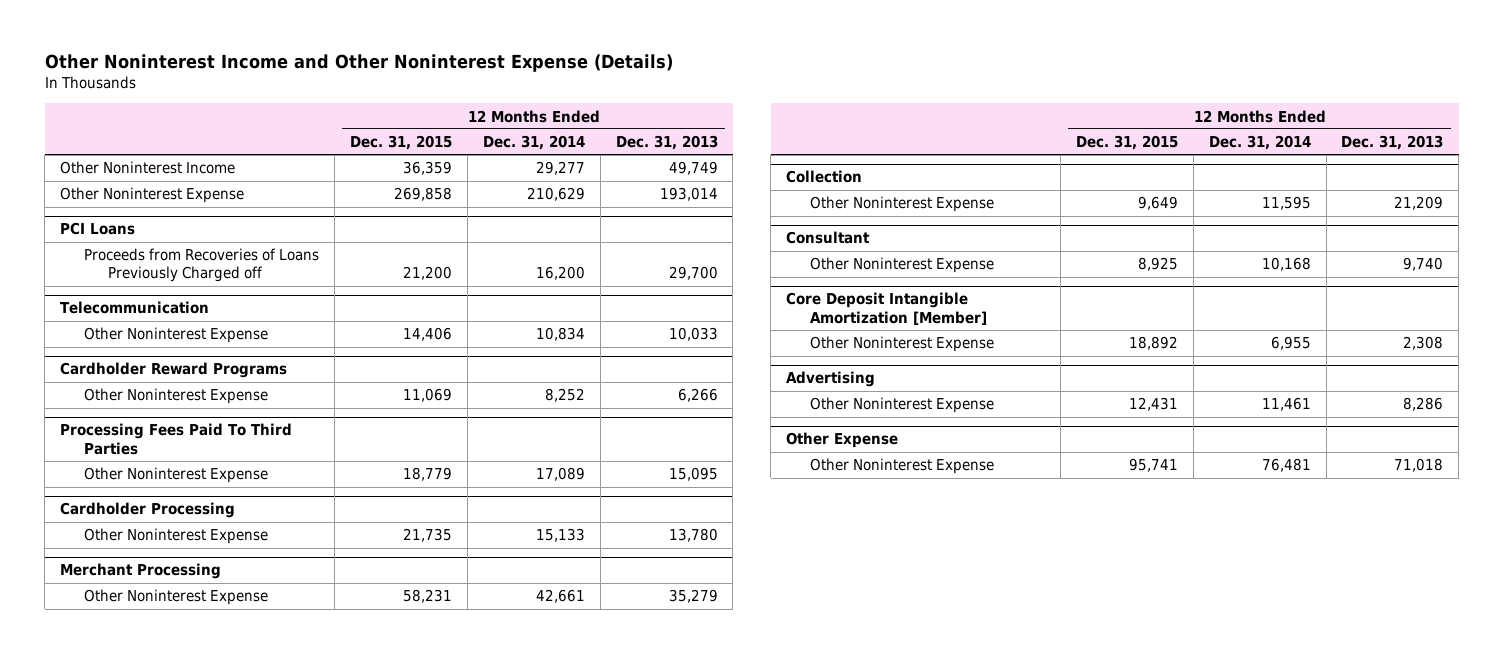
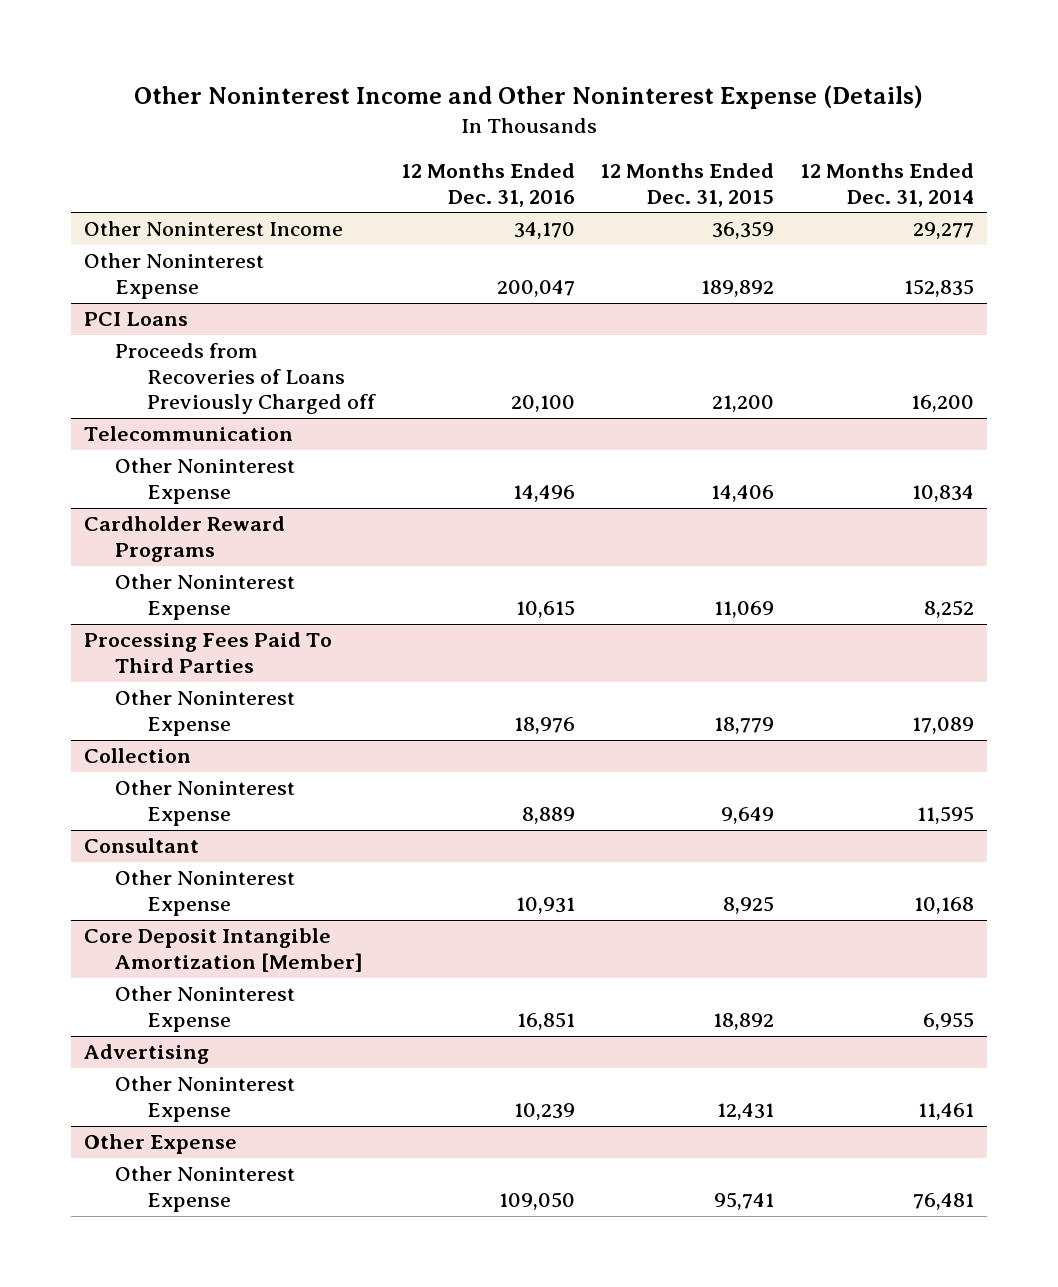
- | 12 Months Ended Dec. 31, 2015 | 12 Months Ended Dec. 31, 2014 | 12 Months Ended Dec. 31, 2013
+ | 12 Months Ended Dec. 31, 2016 | 12 Months Ended Dec. 31, 2015 | 12 Months Ended Dec. 31, 2014
- Other Noninterest Expense | 269,858 | 210,629 | 193,014
+ Other Noninterest Expense | 200,047 | 189,892 | 152,835
- Cardholder Processing
- Other Noninterest Expense | 21,735 | 15,133 | 13,780
- Merchant Processing
- Other Noninterest Expense | 58,231 | 42,661 | 35,279

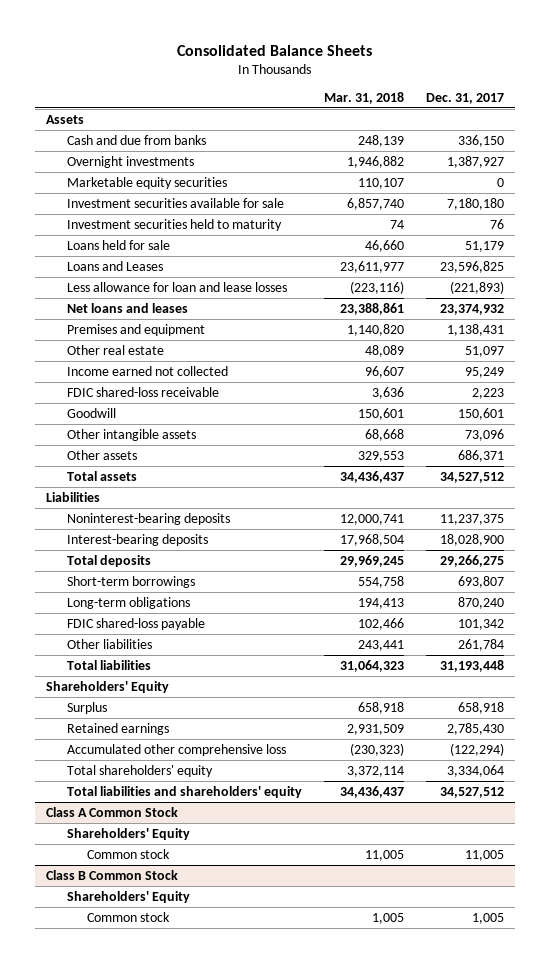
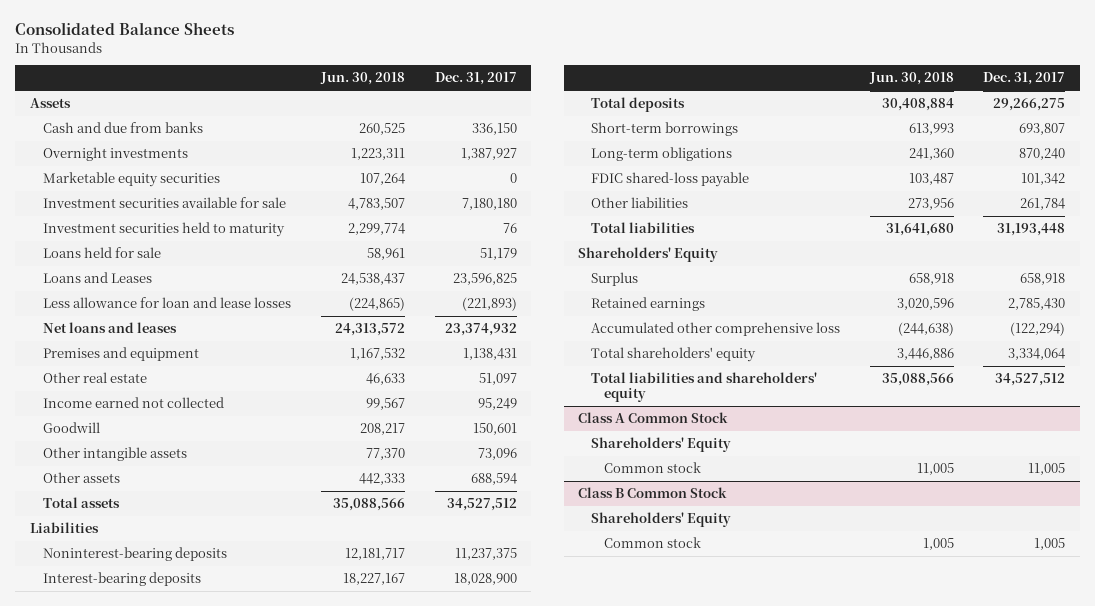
- | Mar. 31, 2018 | Dec. 31, 2017
+ | Jun. 30, 2018 | Dec. 31, 2017
- FDIC shared-loss receivable | 3,636 | 2,223
- Other assets | 329,553 | 686,371
+ Other assets | 442,333 | 688,594

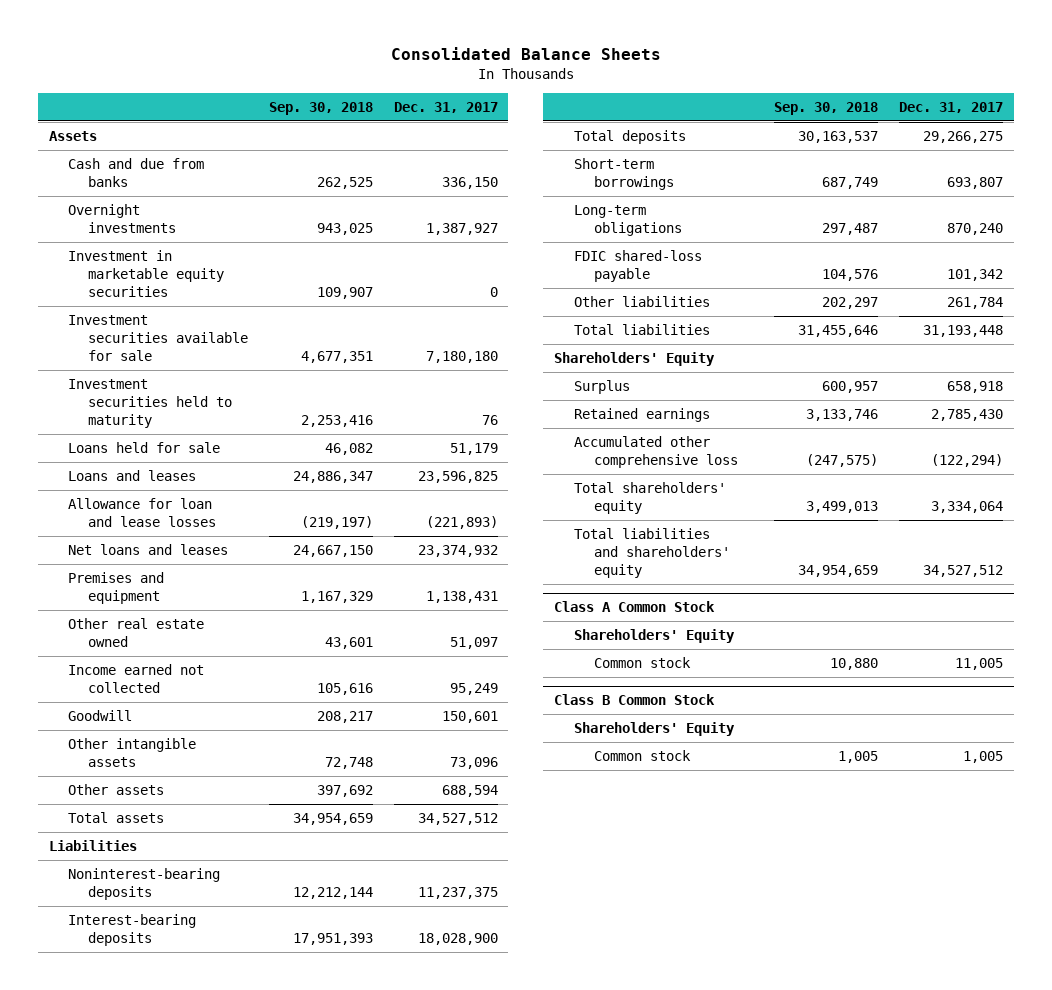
- | Jun. 30, 2018 | Dec. 31, 2017
+ | Sep. 30, 2018 | Dec. 31, 2017
- Marketable equity securities | 107,264 | 0
+ Investment in marketable equity securities | 109,907 | 0
- Loans and Leases | 24,538,437 | 23,596,825
- Less allowance for loan and lease losses | (224,865) | (221,893)
+ Loans and leases | 24,886,347 | 23,596,825
+ Allowance for loan and lease losses | (219,197) | (221,893)
- Other real estate | 46,633 | 51,097
+ Other real estate owned | 43,601 | 51,097

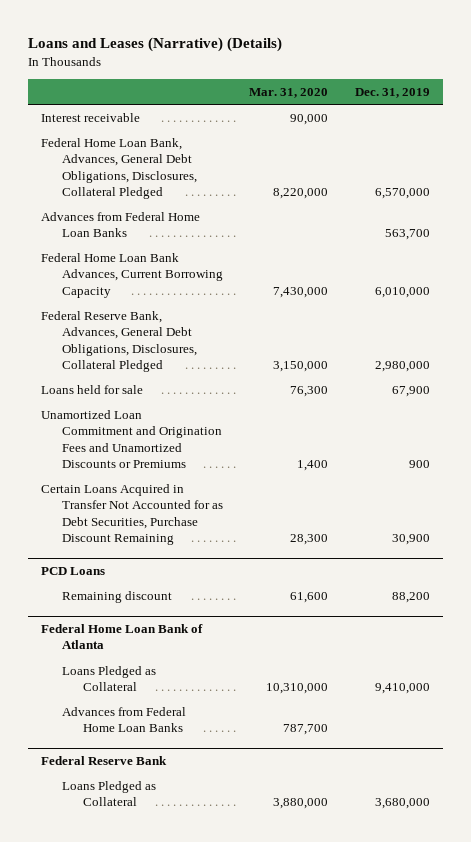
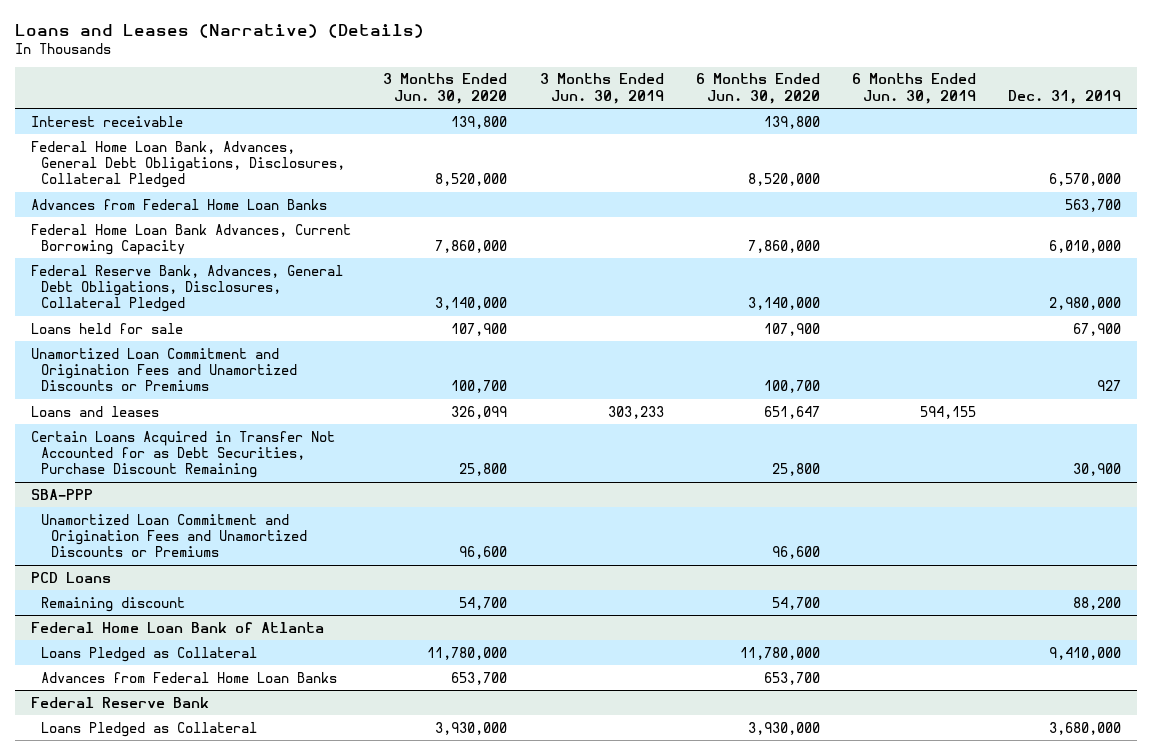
- | Mar. 31, 2020 | Dec. 31, 2019
+ | 3 Months Ended Jun. 30, 2020 | 3 Months Ended Jun. 30, 2019 | 6 Months Ended Jun. 30, 2020 | 6 Months Ended Jun. 30, 2019 | Dec. 31, 2019
- Unamortized Loan Commitment and Origination Fees and Unamortized Discounts or Premiums | 1,400 | 900
+ Unamortized Loan Commitment and Origination Fees and Unamortized Discounts or Premiums | 100,700 | | 100,700 | | 927
+ Loans and leases | 326,099 | 303,233 | 651,647 | 594,155 |
+ SBA-PPP
+ Unamortized Loan Commitment and Origination Fees and Unamortized Discounts or Premiums | 96,600 | | 96,600 | |

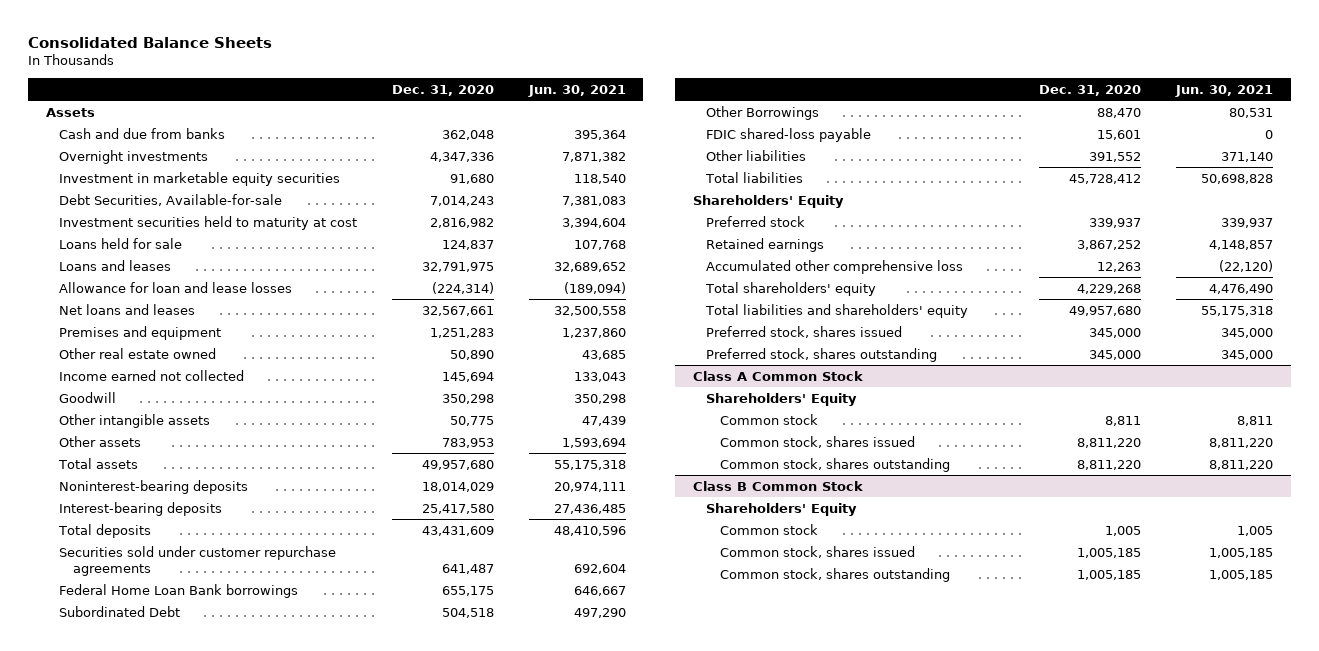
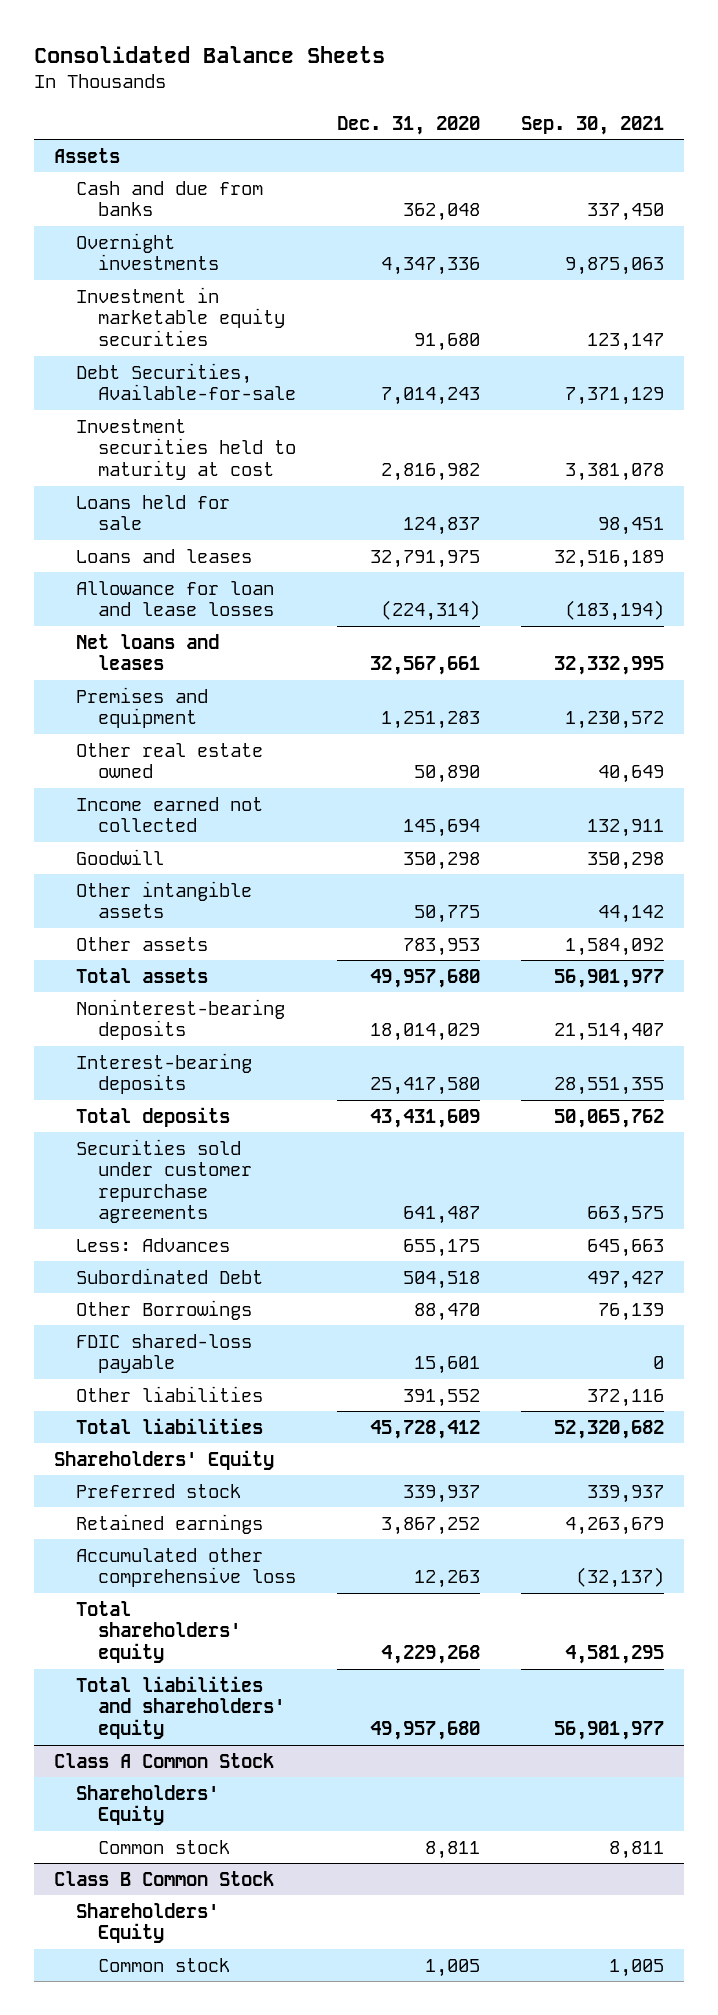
- | Dec. 31, 2020 | Jun. 30, 2021
+ | Dec. 31, 2020 | Sep. 30, 2021
- Federal Home Loan Bank borrowings | 655,175 | 646,667
+ Less: Advances | 655,175 | 645,663
- Preferred stock, shares issued | 345,000 | 345,000
- Preferred stock, shares outstanding | 345,000 | 345,000
@ Class A Common Stock
- Common stock, shares issued | 8,811,220 | 8,811,220
- Common stock, shares outstanding | 8,811,220 | 8,811,220
@ Class B Common Stock
- Common stock, shares issued | 1,005,185 | 1,005,185
- Common stock, shares outstanding | 1,005,185 | 1,005,185

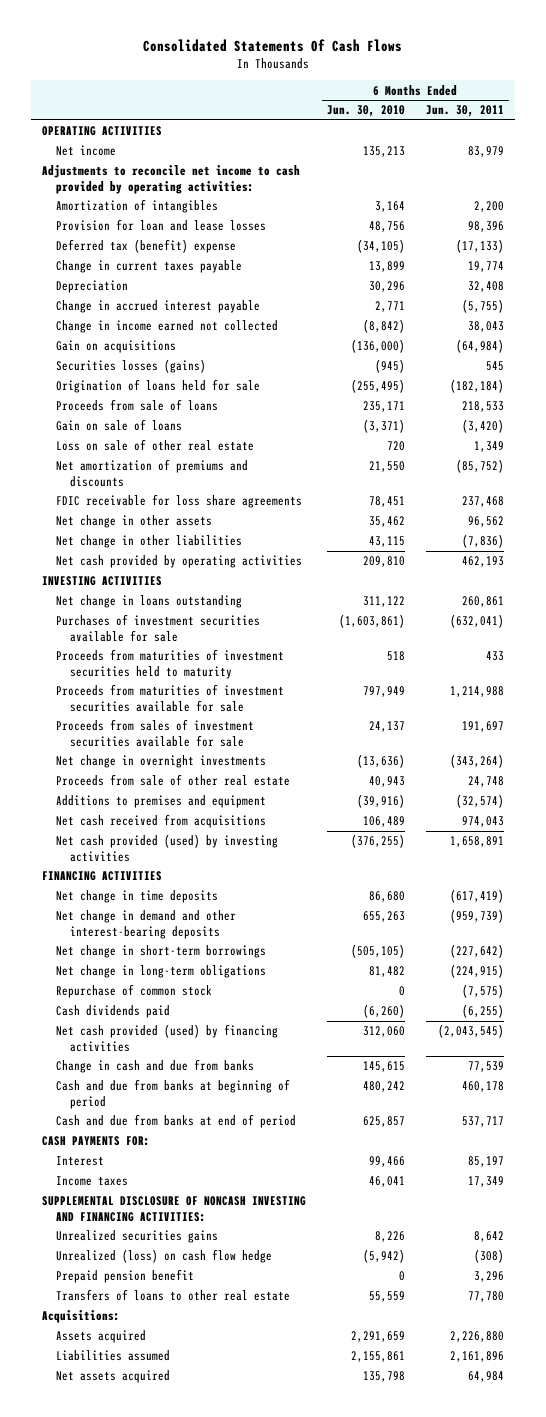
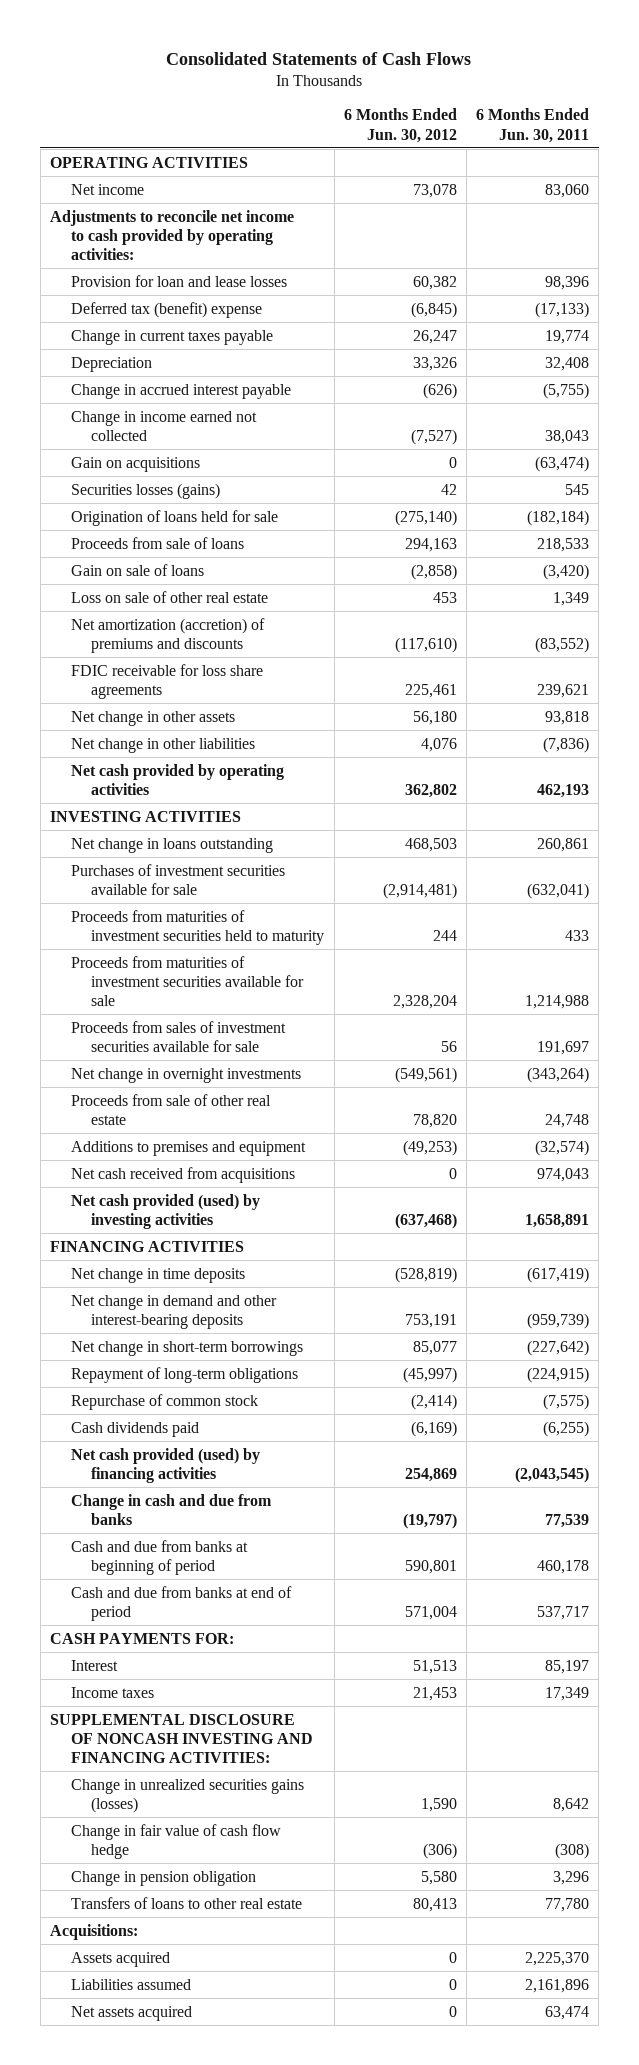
- Consolidated Statements Of Cash Flows
+ Consolidated Statements of Cash Flows
- | 6 Months Ended Jun. 30, 2010 | 6 Months Ended Jun. 30, 2011
+ | 6 Months Ended Jun. 30, 2012 | 6 Months Ended Jun. 30, 2011
- Net income | 135,213 | 83,979
+ Net income | 73,078 | 83,060
- Amortization of intangibles | 3,164 | 2,200
- Gain on acquisitions | (136,000) | (64,984)
+ Gain on acquisitions | 0 | (63,474)
- Net amortization of premiums and discounts | 21,550 | (85,752)
- FDIC receivable for loss share agreements | 78,451 | 237,468
- Net change in other assets | 35,462 | 96,562
+ Net amortization (accretion) of premiums and discounts | (117,610) | (83,552)
+ FDIC receivable for loss share agreements | 225,461 | 239,621
+ Net change in other assets | 56,180 | 93,818
- Net change in long-term obligations | 81,482 | (224,915)
+ Repayment of long-term obligations | (45,997) | (224,915)
- Unrealized securities gains | 8,226 | 8,642
- Unrealized (loss) on cash flow hedge | (5,942) | (308)
- Prepaid pension benefit | 0 | 3,296
+ Change in unrealized securities gains (losses) | 1,590 | 8,642
+ Change in fair value of cash flow hedge | (306) | (308)
+ Change in pension obligation | 5,580 | 3,296
- Assets acquired | 2,291,659 | 2,226,880
+ Assets acquired | 0 | 2,225,370
- Net assets acquired | 135,798 | 64,984
+ Net assets acquired | 0 | 63,474

